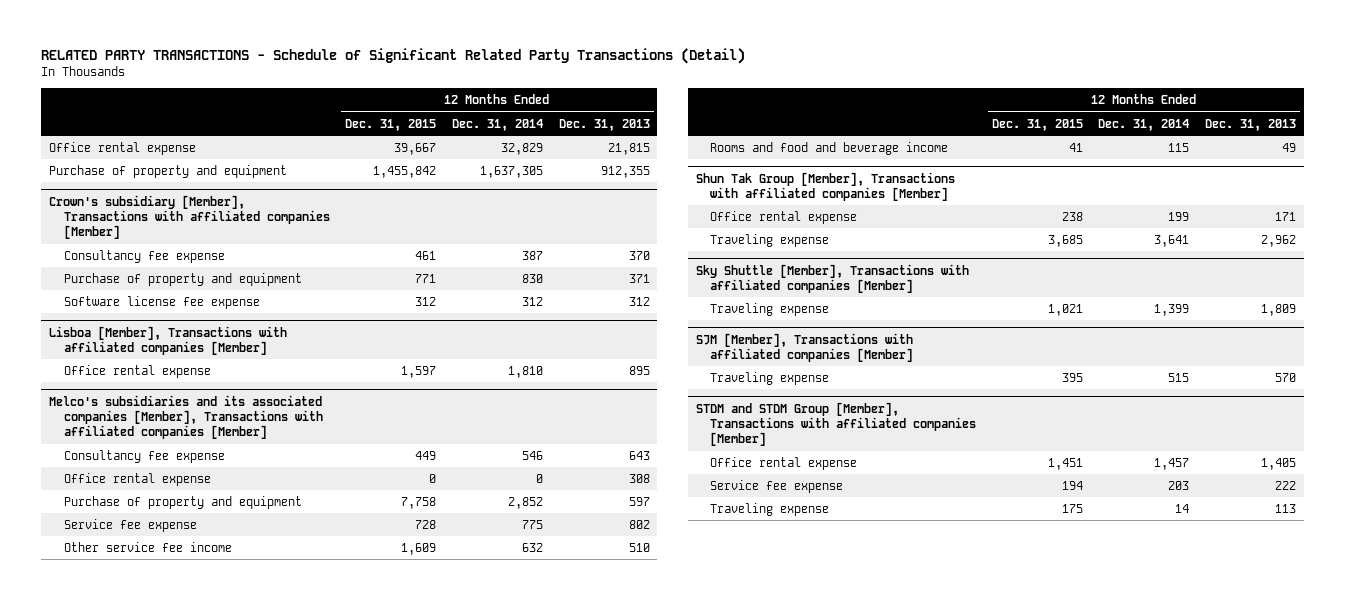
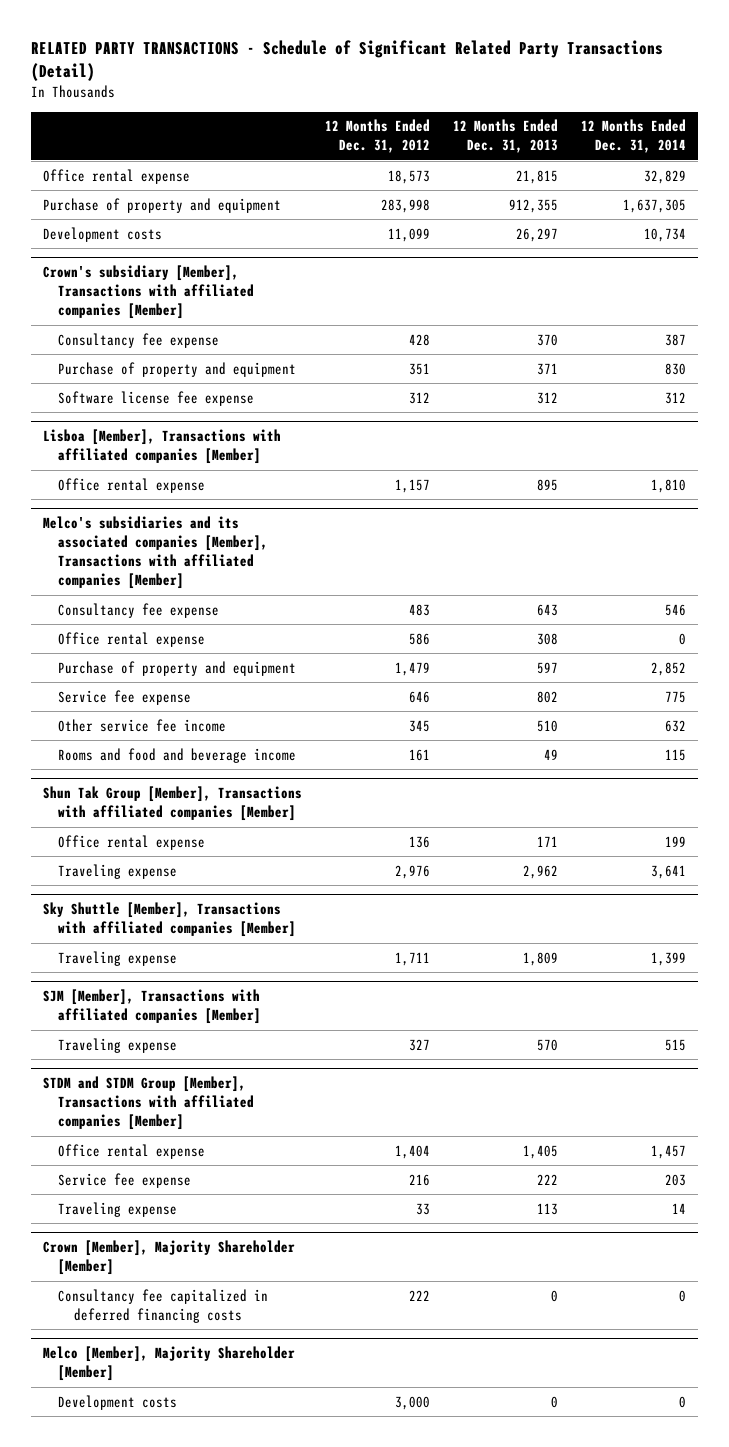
- | 12 Months Ended Dec. 31, 2015 | 12 Months Ended Dec. 31, 2014 | 12 Months Ended Dec. 31, 2013
+ | 12 Months Ended Dec. 31, 2012 | 12 Months Ended Dec. 31, 2013 | 12 Months Ended Dec. 31, 2014
+ Development costs | 11,099 | 26,297 | 10,734
+ Crown [Member], Majority Shareholder [Member]
+ Consultancy fee capitalized in deferred financing costs | 222 | 0 | 0
+ Melco [Member], Majority Shareholder [Member]
+ Development costs | 3,000 | 0 | 0

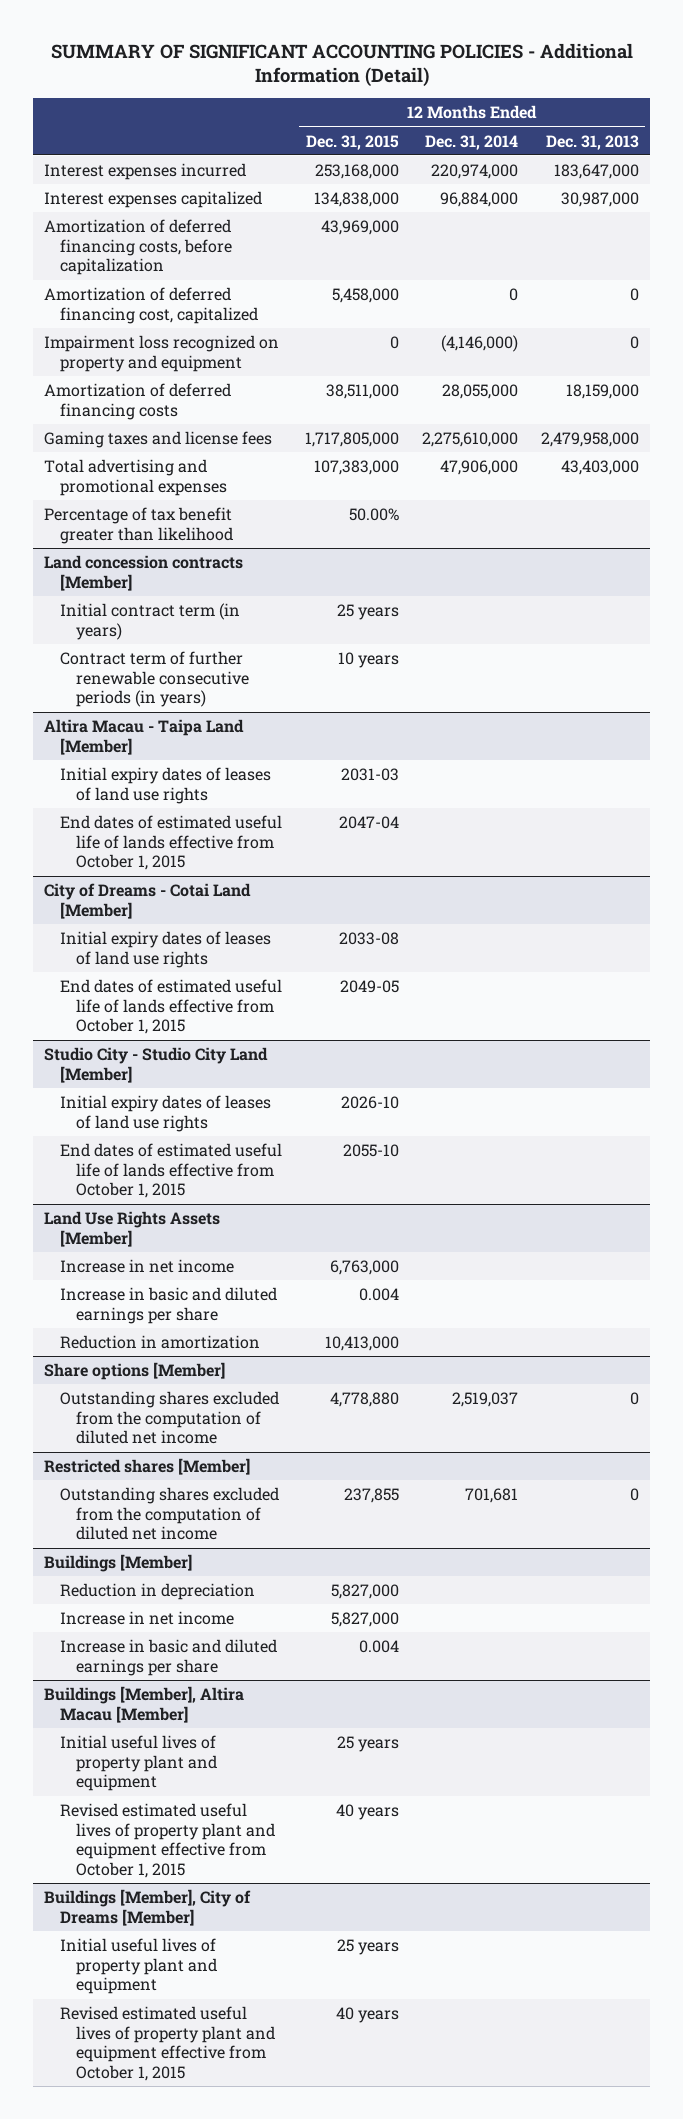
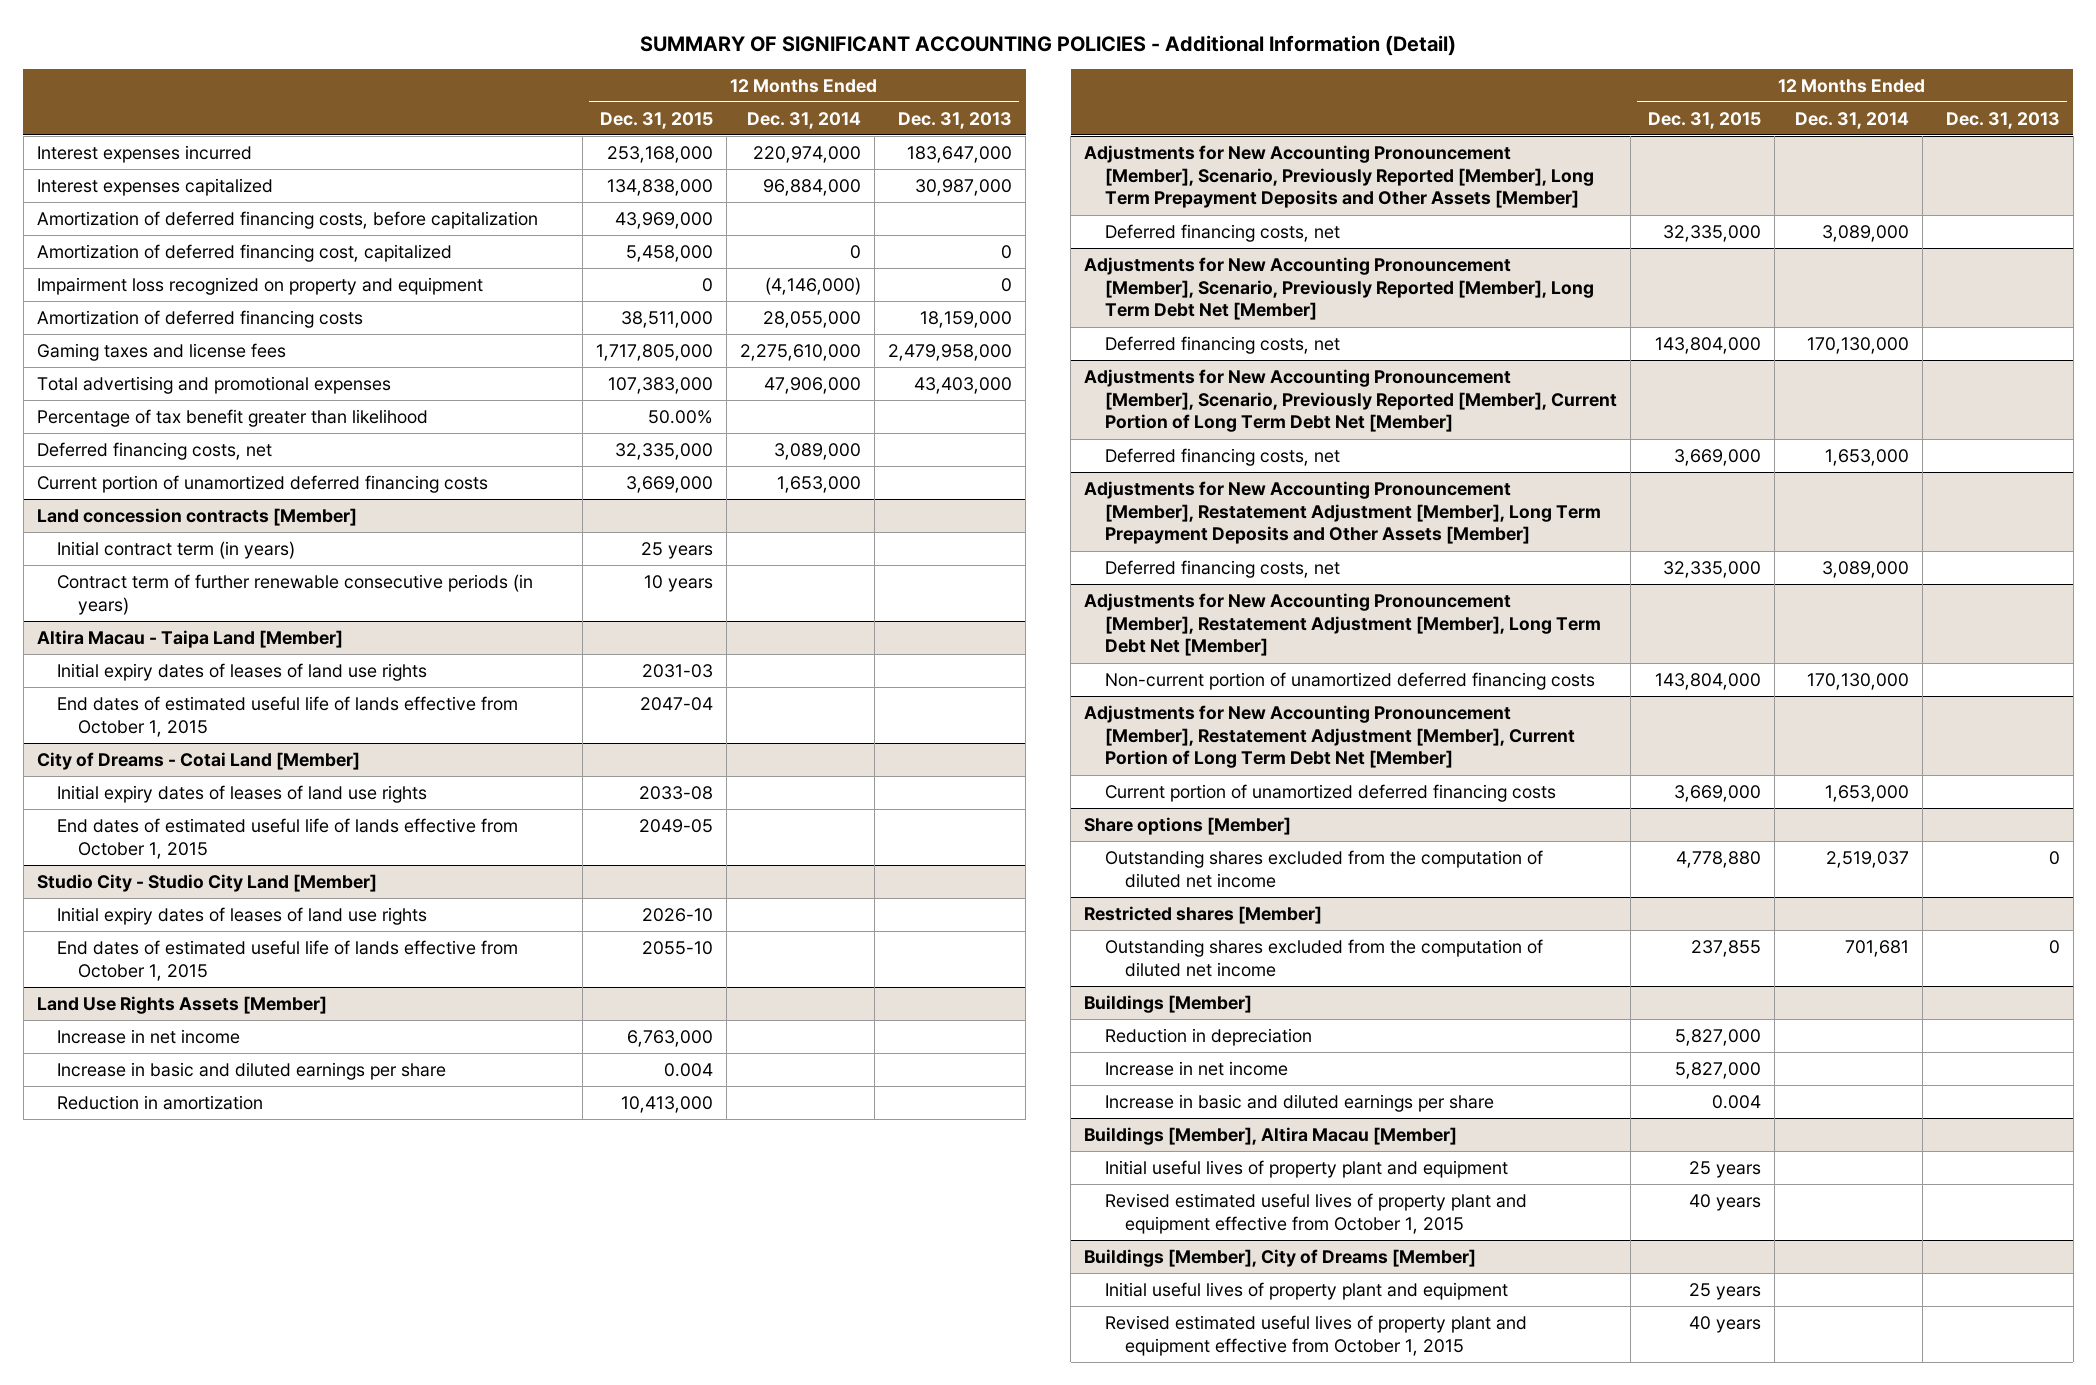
+ Deferred financing costs, net | 32,335,000 | 3,089,000 |
+ Current portion of unamortized deferred financing costs | 3,669,000 | 1,653,000 |
+ Adjustments for New Accounting Pronouncement [Member], Scenario, Previously Reported [Member], Long Term Prepayment Deposits and Other Assets [Member]
+ Deferred financing costs, net | 32,335,000 | 3,089,000 |
+ Adjustments for New Accounting Pronouncement [Member], Scenario, Previously Reported [Member], Long Term Debt Net [Member]
+ Deferred financing costs, net | 143,804,000 | 170,130,000 |
+ Adjustments for New Accounting Pronouncement [Member], Scenario, Previously Reported [Member], Current Portion of Long Term Debt Net [Member]
+ Deferred financing costs, net | 3,669,000 | 1,653,000 |
+ Adjustments for New Accounting Pronouncement [Member], Restatement Adjustment [Member], Long Term Prepayment Deposits and Other Assets [Member]
+ Deferred financing costs, net | 32,335,000 | 3,089,000 |
+ Adjustments for New Accounting Pronouncement [Member], Restatement Adjustment [Member], Long Term Debt Net [Member]
+ Non-current portion of unamortized deferred financing costs | 143,804,000 | 170,130,000 |
+ Adjustments for New Accounting Pronouncement [Member], Restatement Adjustment [Member], Current Portion of Long Term Debt Net [Member]
+ Current portion of unamortized deferred financing costs | 3,669,000 | 1,653,000 |

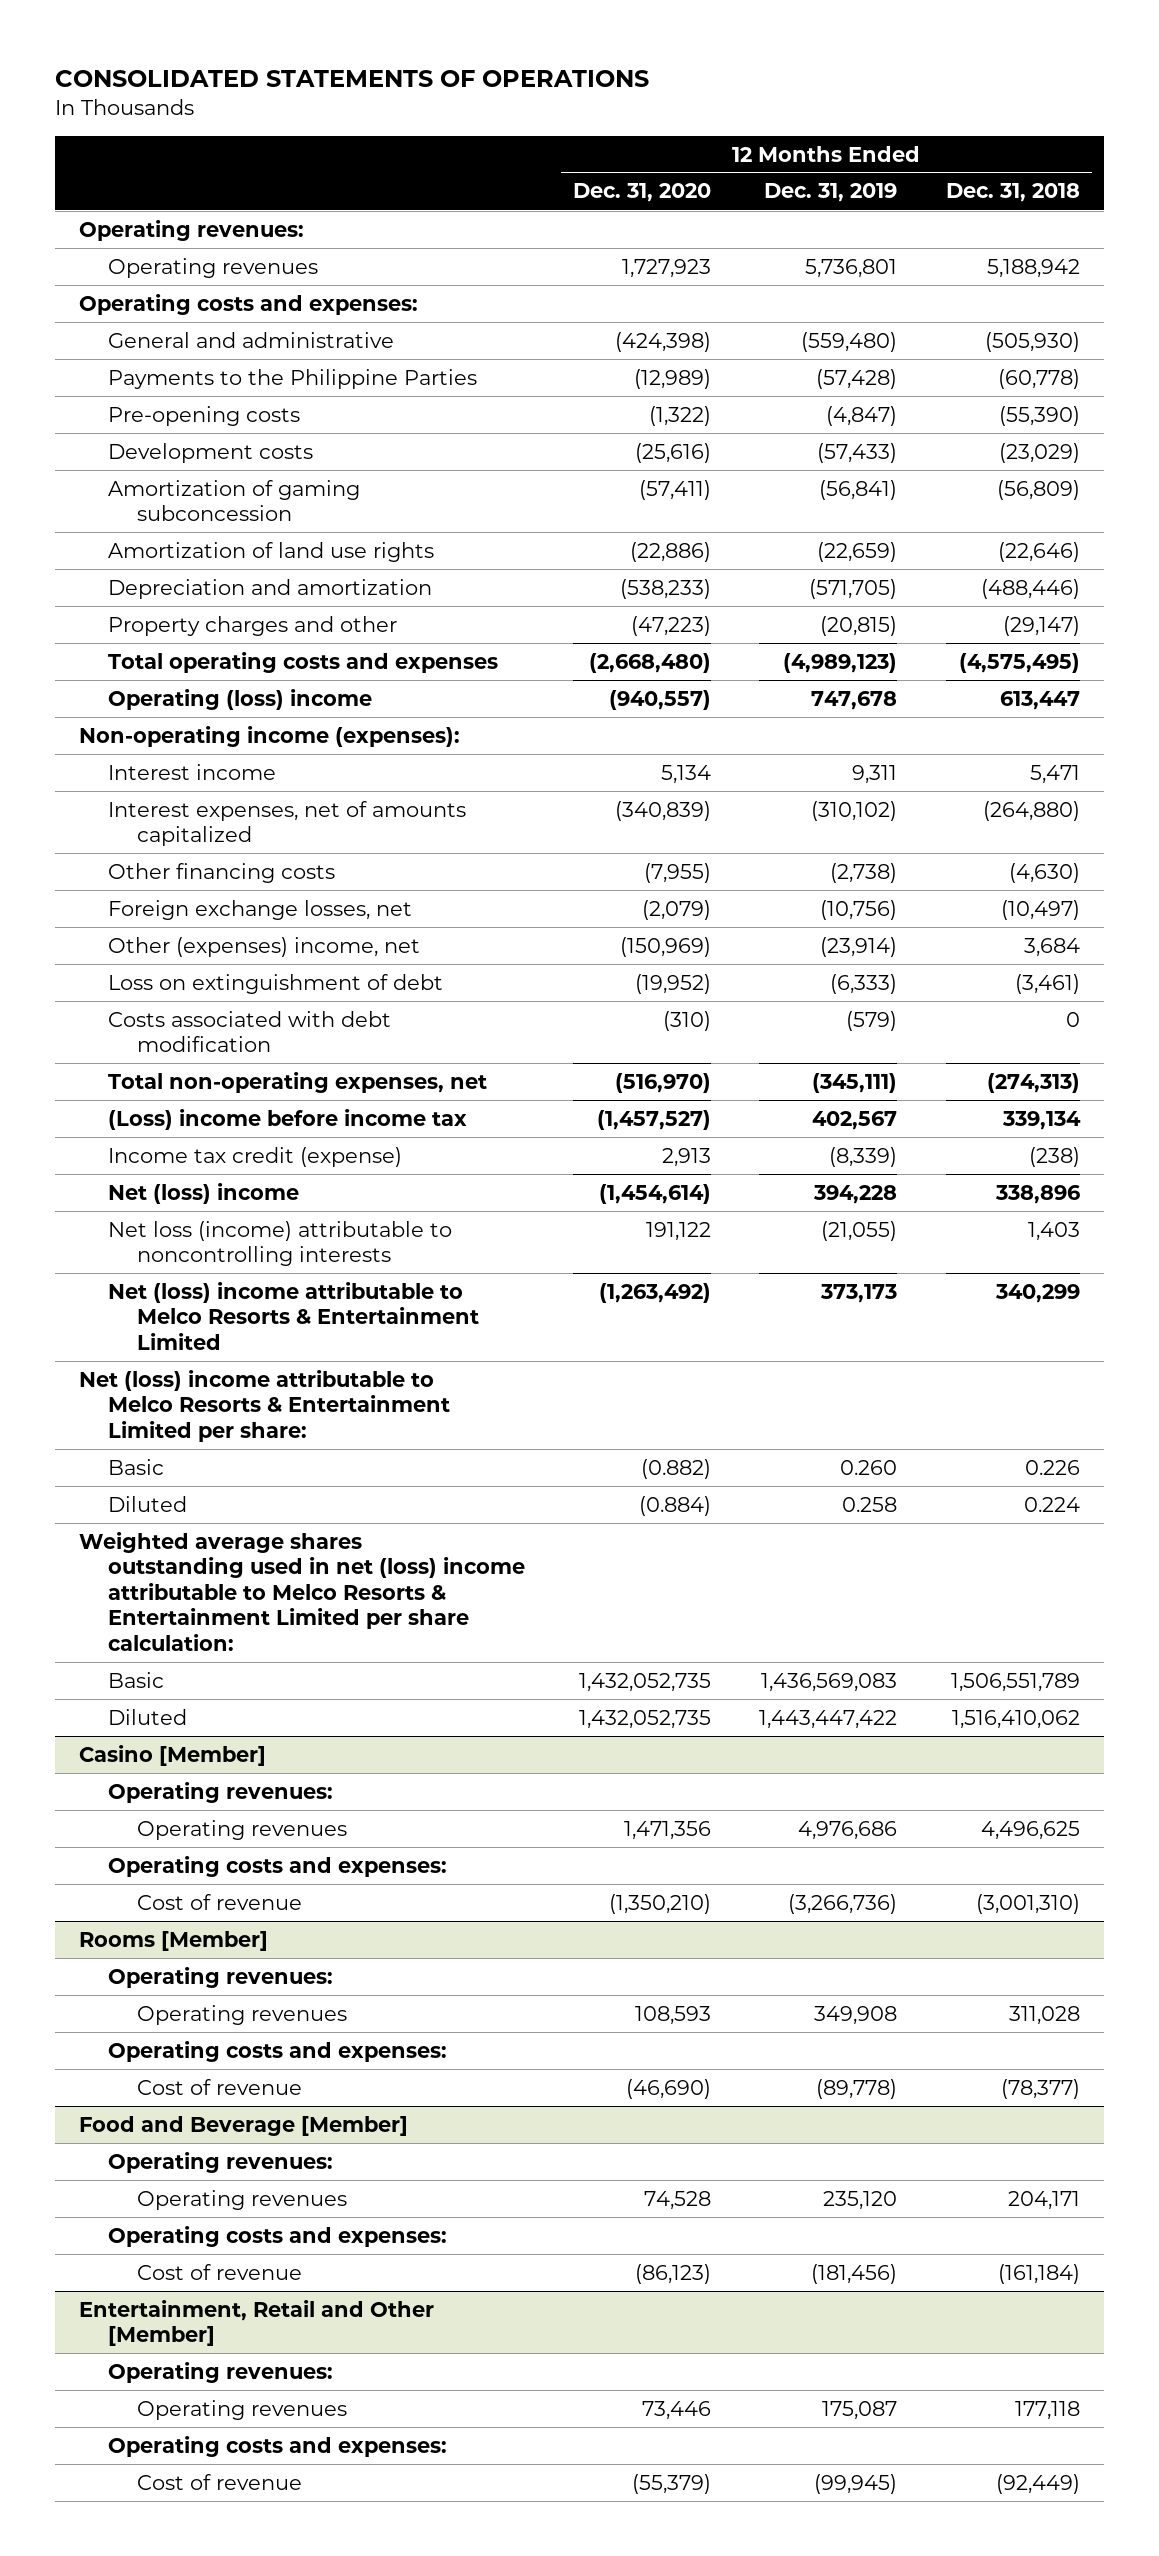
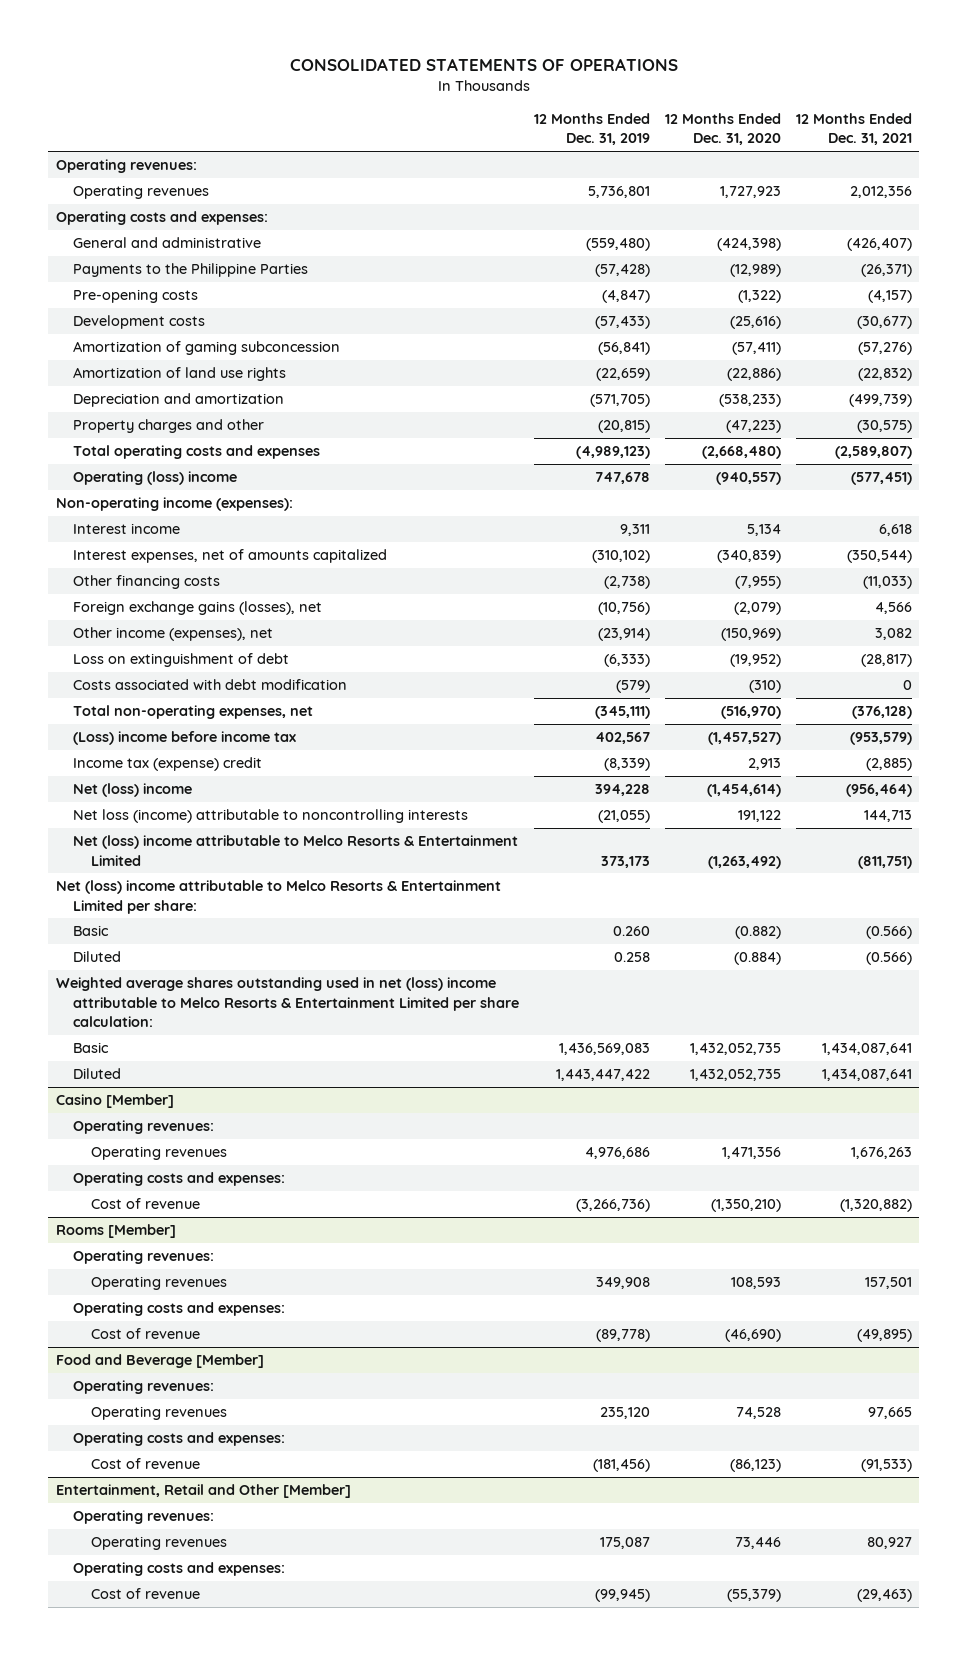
- | 12 Months Ended Dec. 31, 2020 | 12 Months Ended Dec. 31, 2019 | 12 Months Ended Dec. 31, 2018
+ | 12 Months Ended Dec. 31, 2019 | 12 Months Ended Dec. 31, 2020 | 12 Months Ended Dec. 31, 2021
- Foreign exchange losses, net | (2,079) | (10,756) | (10,497)
- Other (expenses) income, net | (150,969) | (23,914) | 3,684
+ Foreign exchange gains (losses), net | (10,756) | (2,079) | 4,566
+ Other income (expenses), net | (23,914) | (150,969) | 3,082
- Income tax credit (expense) | 2,913 | (8,339) | (238)
+ Income tax (expense) credit | (8,339) | 2,913 | (2,885)

